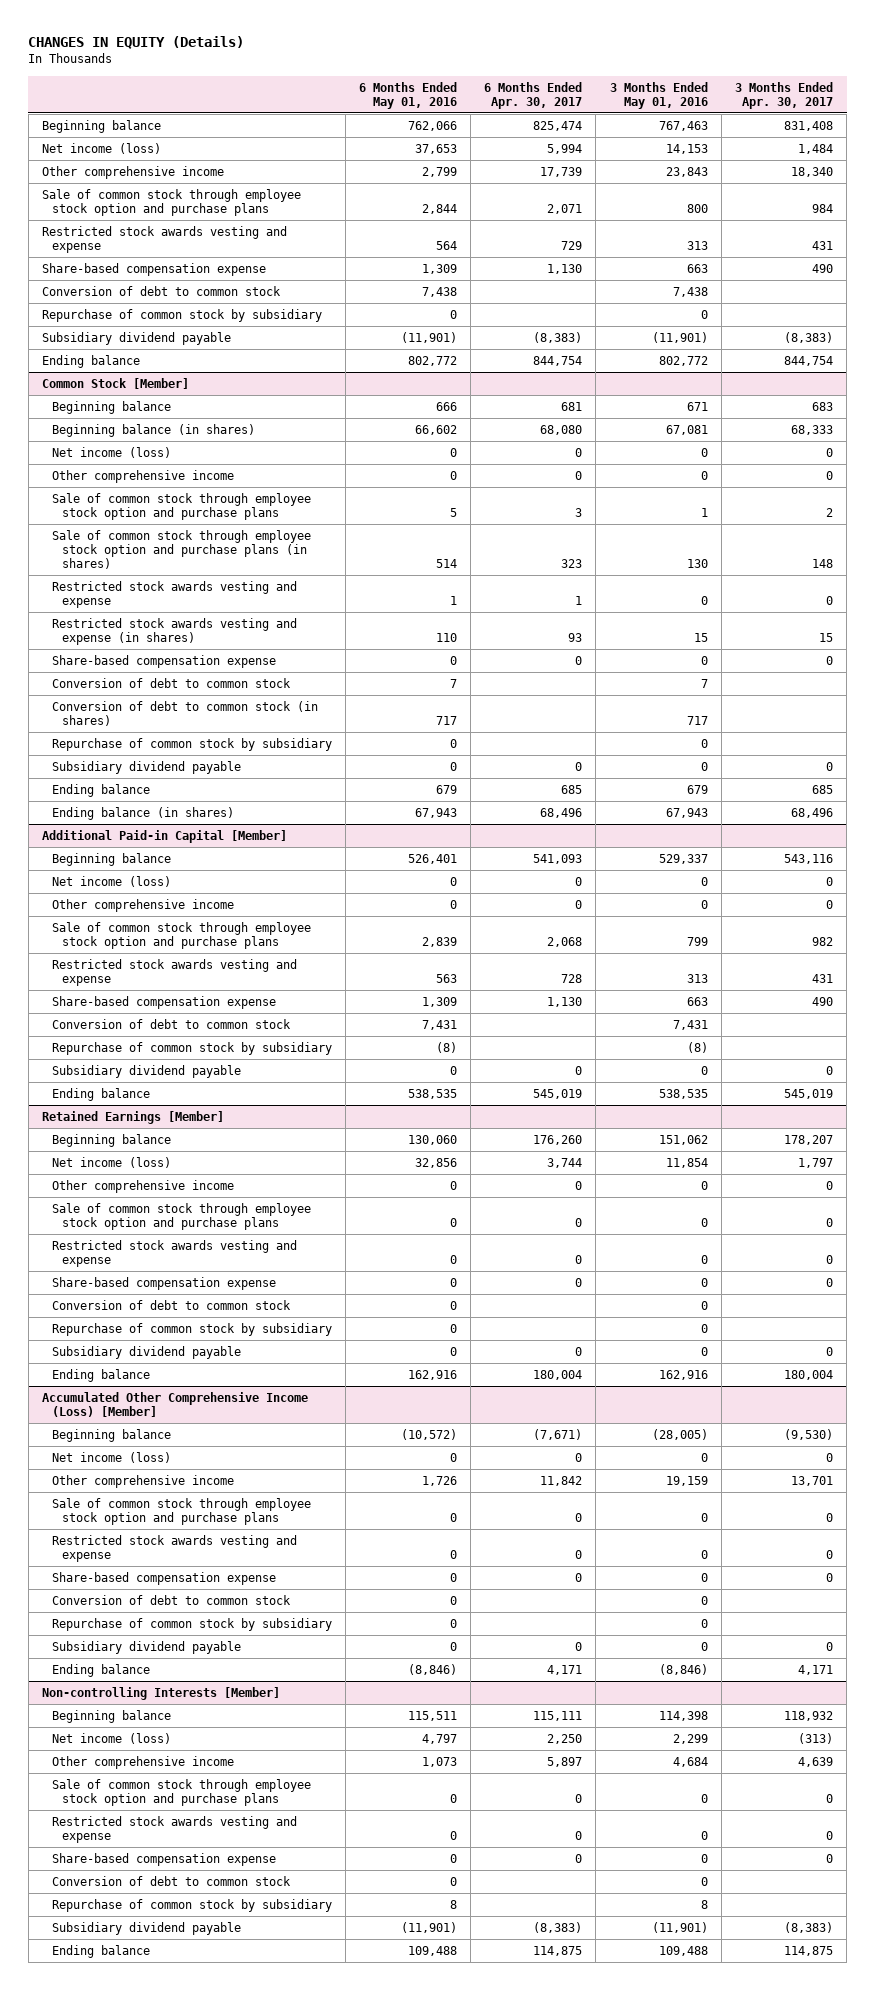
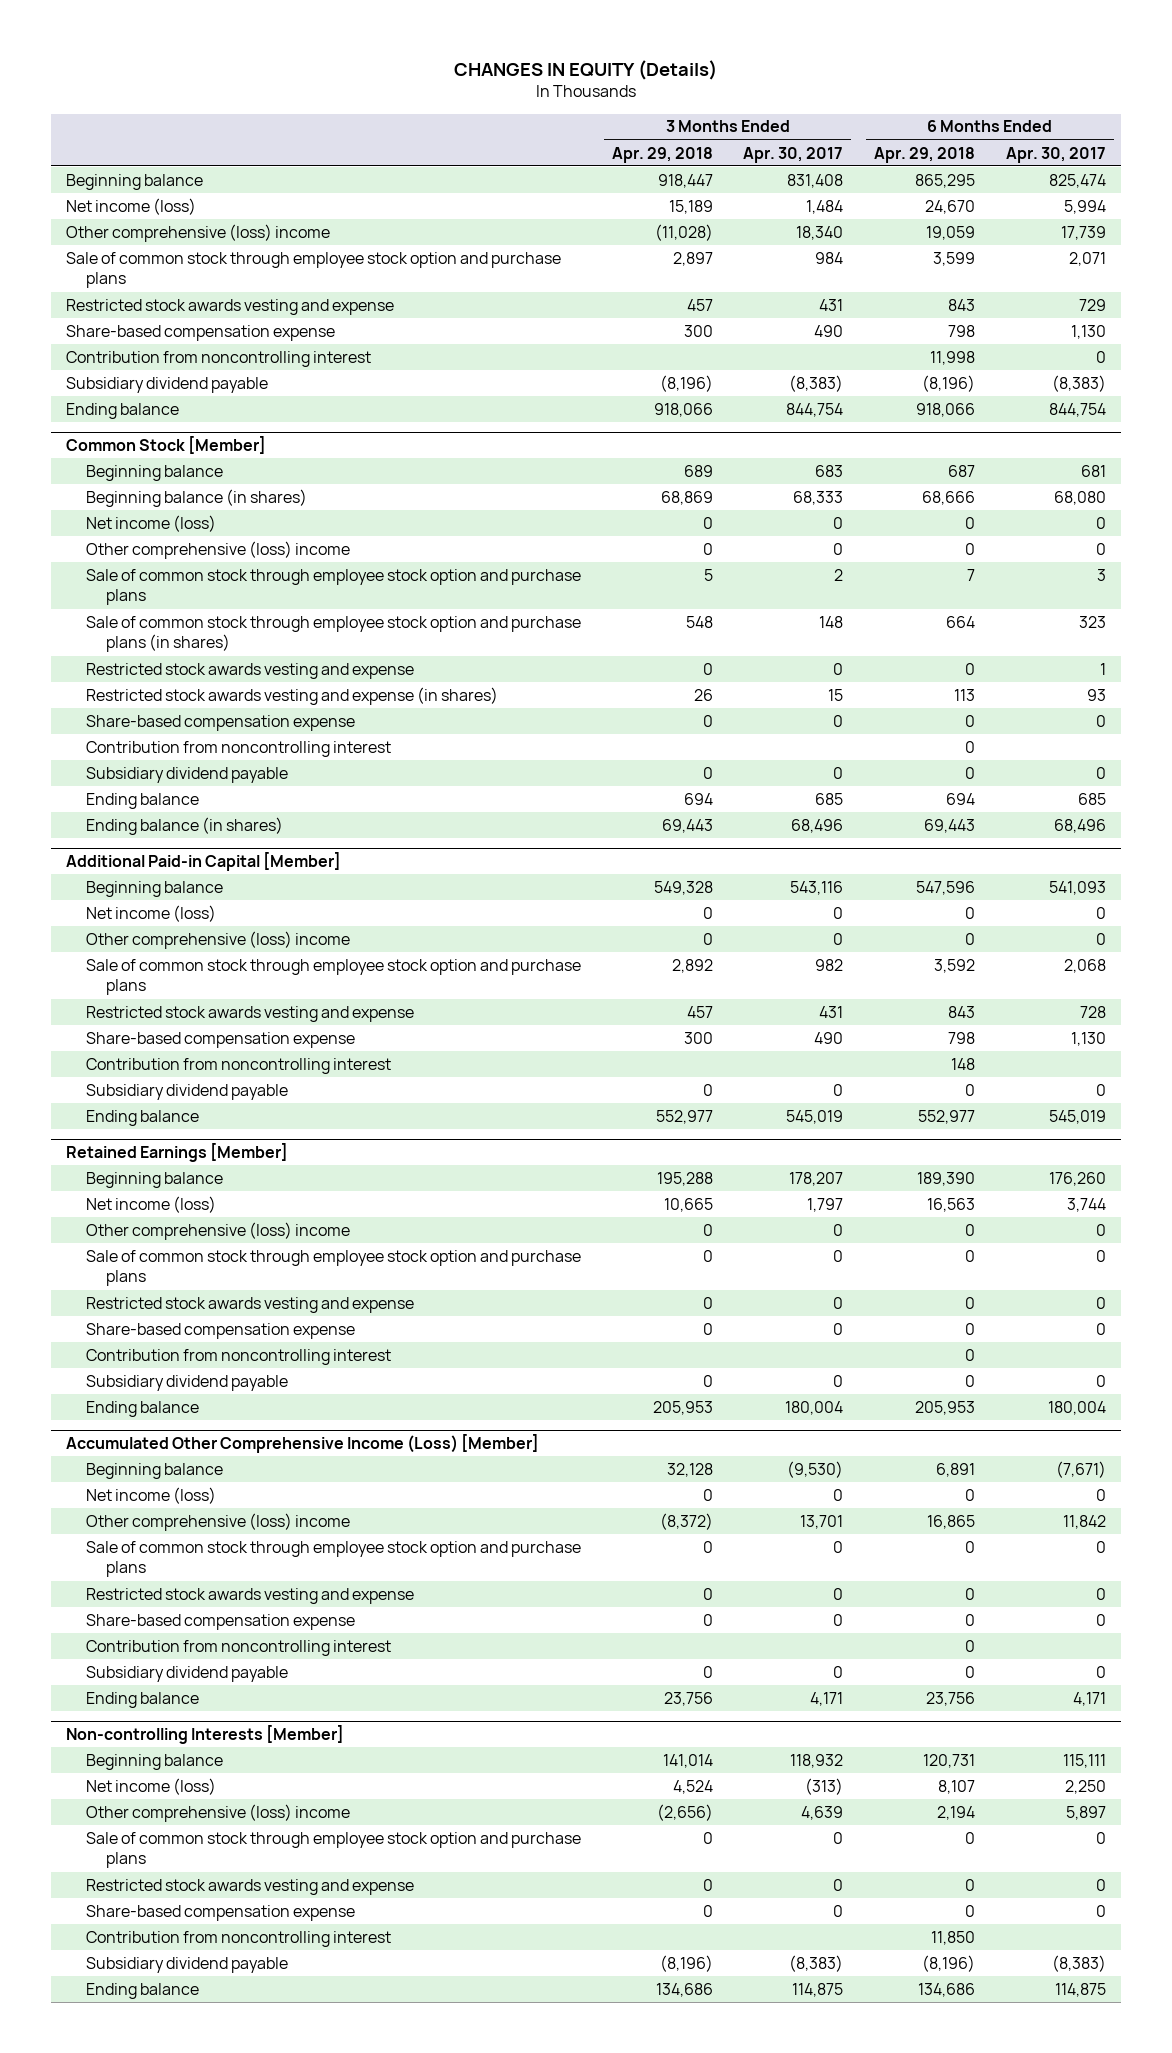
- | 6 Months Ended May 01, 2016 | 6 Months Ended Apr. 30, 2017 | 3 Months Ended May 01, 2016 | 3 Months Ended Apr. 30, 2017
+ | 3 Months Ended Apr. 29, 2018 | 3 Months Ended Apr. 30, 2017 | 6 Months Ended Apr. 29, 2018 | 6 Months Ended Apr. 30, 2017
- Other comprehensive income | 2,799 | 17,739 | 23,843 | 18,340
+ Other comprehensive (loss) income | (11,028) | 18,340 | 19,059 | 17,739
- Conversion of debt to common stock | 7,438 | | 7,438 |
- Repurchase of common stock by subsidiary | 0 | | 0 |
+ Contribution from noncontrolling interest | | | 11,998 | 0
@ Common Stock [Member]
- Other comprehensive income | 0 | 0 | 0 | 0
+ Other comprehensive (loss) income | 0 | 0 | 0 | 0
- Conversion of debt to common stock | 7 | | 7 |
- Conversion of debt to common stock (in shares) | 717 | | 717 |
- Repurchase of common stock by subsidiary | 0 | | 0 |
+ Contribution from noncontrolling interest | | | 0 |
@ Additional Paid-in Capital [Member]
- Other comprehensive income | 0 | 0 | 0 | 0
+ Other comprehensive (loss) income | 0 | 0 | 0 | 0
- Conversion of debt to common stock | 7,431 | | 7,431 |
- Repurchase of common stock by subsidiary | (8) | | (8) |
+ Contribution from noncontrolling interest | | | 148 |
@ Retained Earnings [Member]
- Other comprehensive income | 0 | 0 | 0 | 0
+ Other comprehensive (loss) income | 0 | 0 | 0 | 0
- Conversion of debt to common stock | 0 | | 0 |
- Repurchase of common stock by subsidiary | 0 | | 0 |
+ Contribution from noncontrolling interest | | | 0 |
@ Accumulated Other Comprehensive Income (Loss) [Member]
- Other comprehensive income | 1,726 | 11,842 | 19,159 | 13,701
+ Other comprehensive (loss) income | (8,372) | 13,701 | 16,865 | 11,842
- Conversion of debt to common stock | 0 | | 0 |
- Repurchase of common stock by subsidiary | 0 | | 0 |
+ Contribution from noncontrolling interest | | | 0 |
@ Non-controlling Interests [Member]
- Other comprehensive income | 1,073 | 5,897 | 4,684 | 4,639
+ Other comprehensive (loss) income | (2,656) | 4,639 | 2,194 | 5,897
- Conversion of debt to common stock | 0 | | 0 |
- Repurchase of common stock by subsidiary | 8 | | 8 |
+ Contribution from noncontrolling interest | | | 11,850 |

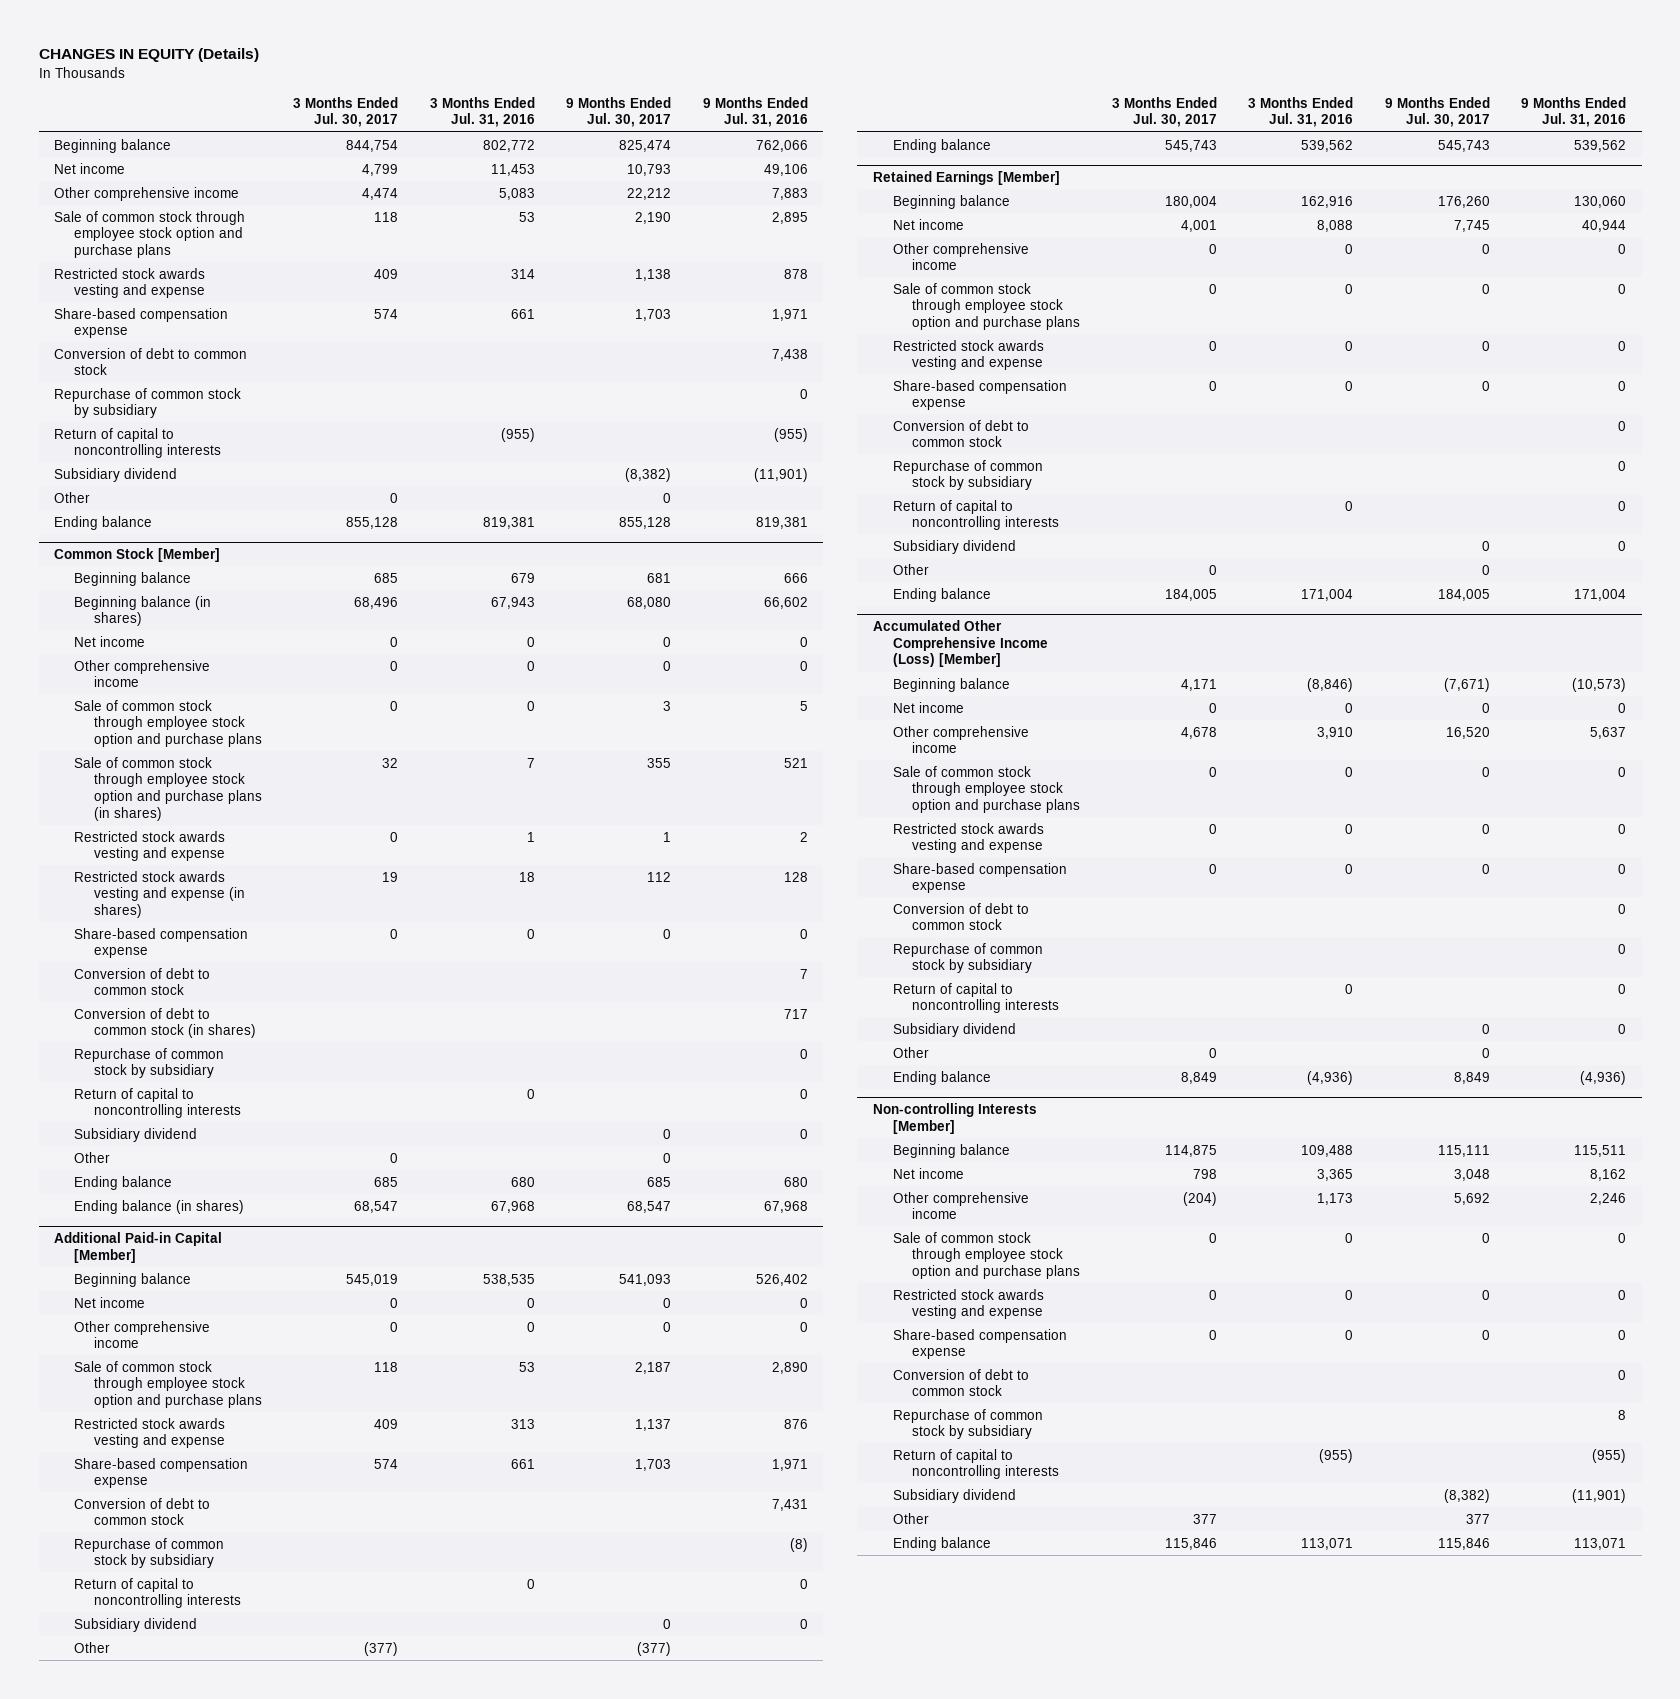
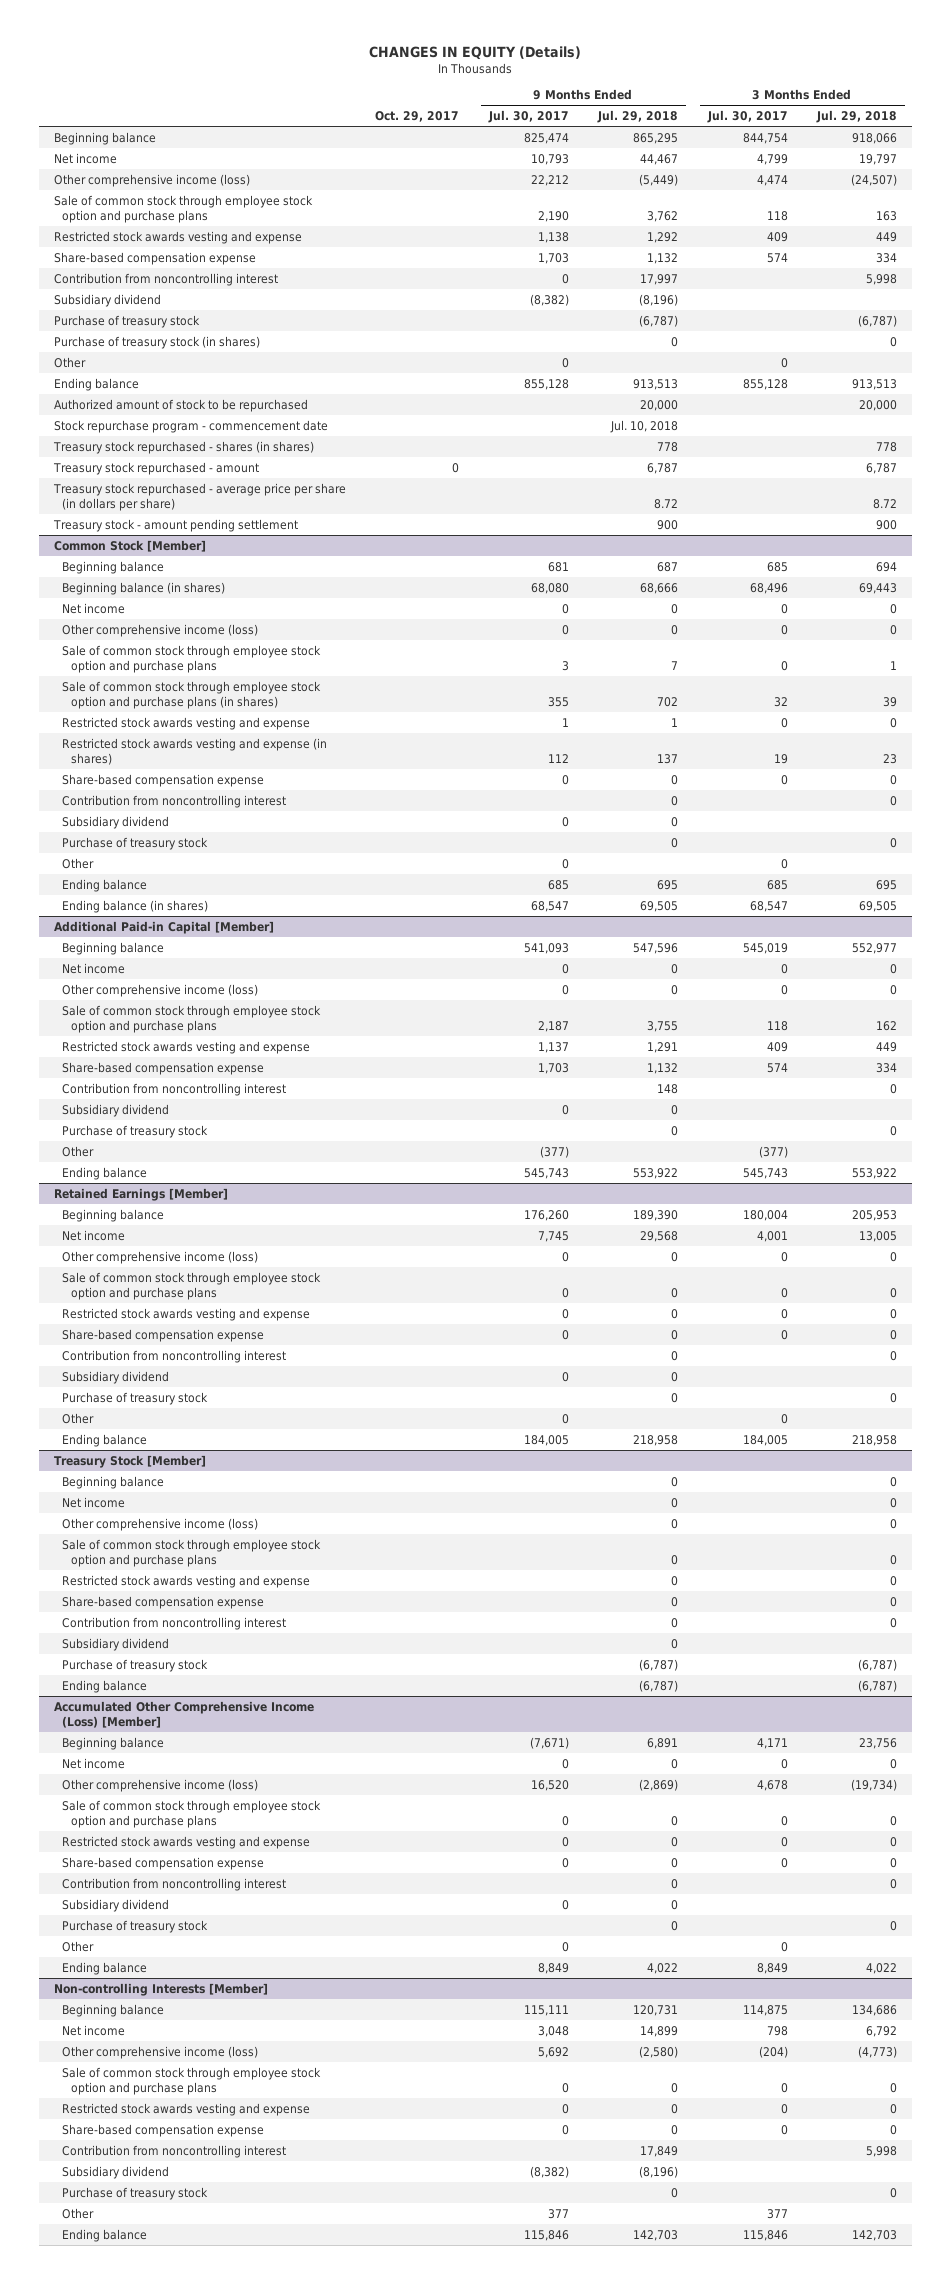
- | 3 Months Ended Jul. 30, 2017 | 3 Months Ended Jul. 31, 2016 | 9 Months Ended Jul. 30, 2017 | 9 Months Ended Jul. 31, 2016
+ | Oct. 29, 2017 | 9 Months Ended Jul. 30, 2017 | 9 Months Ended Jul. 29, 2018 | 3 Months Ended Jul. 30, 2017 | 3 Months Ended Jul. 29, 2018
- Other comprehensive income | 4,474 | 5,083 | 22,212 | 7,883
+ Other comprehensive income (loss) | | 22,212 | (5,449) | 4,474 | (24,507)
- Conversion of debt to common stock | | | | 7,438
- Repurchase of common stock by subsidiary | | | | 0
- Return of capital to noncontrolling interests | | (955) | | (955)
+ Contribution from noncontrolling interest | | 0 | 17,997 | | 5,998
+ Purchase of treasury stock | | | (6,787) | | (6,787)
+ Purchase of treasury stock (in shares) | | | 0 | | 0
+ Authorized amount of stock to be repurchased | | | 20,000 | | 20,000
+ Stock repurchase program - commencement date | | | Jul. 10, 2018 | |
+ Treasury stock repurchased - shares (in shares) | | | 778 | | 778
+ Treasury stock repurchased - amount | 0 | | 6,787 | | 6,787
+ Treasury stock repurchased - average price per share (in dollars per share) | | | 8.72 | | 8.72
+ Treasury stock - amount pending settlement | | | 900 | | 900
@ Common Stock [Member]
- Other comprehensive income | 0 | 0 | 0 | 0
+ Other comprehensive income (loss) | | 0 | 0 | 0 | 0
- Conversion of debt to common stock | | | | 7
- Conversion of debt to common stock (in shares) | | | | 717
- Repurchase of common stock by subsidiary | | | | 0
- Return of capital to noncontrolling interests | | 0 | | 0
+ Contribution from noncontrolling interest | | | 0 | | 0
+ Purchase of treasury stock | | | 0 | | 0
@ Additional Paid-in Capital [Member]
- Other comprehensive income | 0 | 0 | 0 | 0
+ Other comprehensive income (loss) | | 0 | 0 | 0 | 0
- Conversion of debt to common stock | | | | 7,431
- Repurchase of common stock by subsidiary | | | | (8)
- Return of capital to noncontrolling interests | | 0 | | 0
+ Contribution from noncontrolling interest | | | 148 | | 0
+ Purchase of treasury stock | | | 0 | | 0
@ Retained Earnings [Member]
- Other comprehensive income | 0 | 0 | 0 | 0
+ Other comprehensive income (loss) | | 0 | 0 | 0 | 0
- Conversion of debt to common stock | | | | 0
- Repurchase of common stock by subsidiary | | | | 0
- Return of capital to noncontrolling interests | | 0 | | 0
+ Contribution from noncontrolling interest | | | 0 | | 0
+ Purchase of treasury stock | | | 0 | | 0
+ Treasury Stock [Member]
+ Beginning balance | | | 0 | | 0
+ Net income | | | 0 | | 0
+ Other comprehensive income (loss) | | | 0 | | 0
+ Sale of common stock through employee stock option and purchase plans | | | 0 | | 0
+ Restricted stock awards vesting and expense | | | 0 | | 0
+ Share-based compensation expense | | | 0 | | 0
+ Contribution from noncontrolling interest | | | 0 | | 0
+ Subsidiary dividend | | | 0 | |
+ Purchase of treasury stock | | | (6,787) | | (6,787)
+ Ending balance | | | (6,787) | | (6,787)
@ Accumulated Other Comprehensive Income (Loss) [Member]
- Other comprehensive income | 4,678 | 3,910 | 16,520 | 5,637
+ Other comprehensive income (loss) | | 16,520 | (2,869) | 4,678 | (19,734)
- Conversion of debt to common stock | | | | 0
- Repurchase of common stock by subsidiary | | | | 0
- Return of capital to noncontrolling interests | | 0 | | 0
+ Contribution from noncontrolling interest | | | 0 | | 0
+ Purchase of treasury stock | | | 0 | | 0
@ Non-controlling Interests [Member]
- Other comprehensive income | (204) | 1,173 | 5,692 | 2,246
+ Other comprehensive income (loss) | | 5,692 | (2,580) | (204) | (4,773)
- Conversion of debt to common stock | | | | 0
- Repurchase of common stock by subsidiary | | | | 8
- Return of capital to noncontrolling interests | | (955) | | (955)
+ Contribution from noncontrolling interest | | | 17,849 | | 5,998
+ Purchase of treasury stock | | | 0 | | 0

